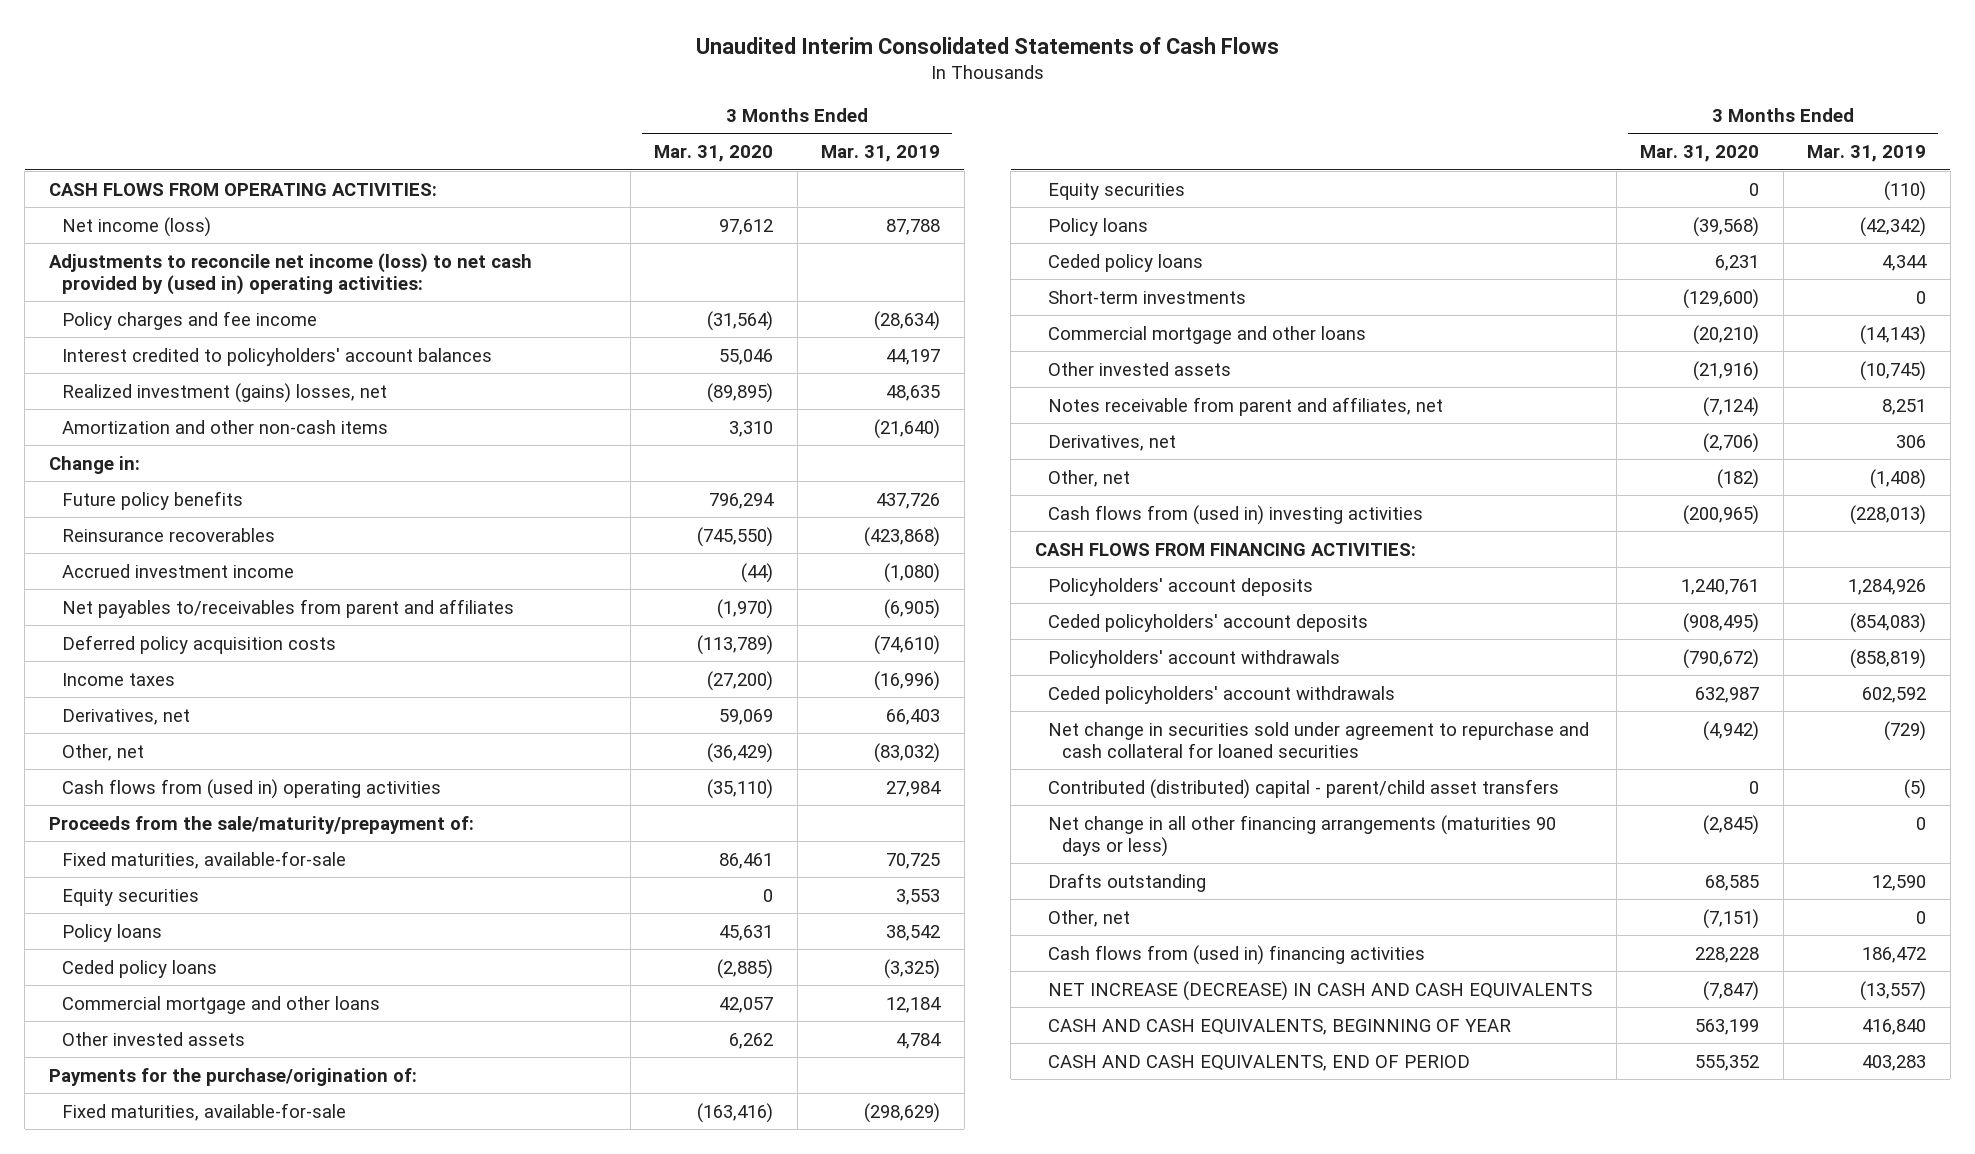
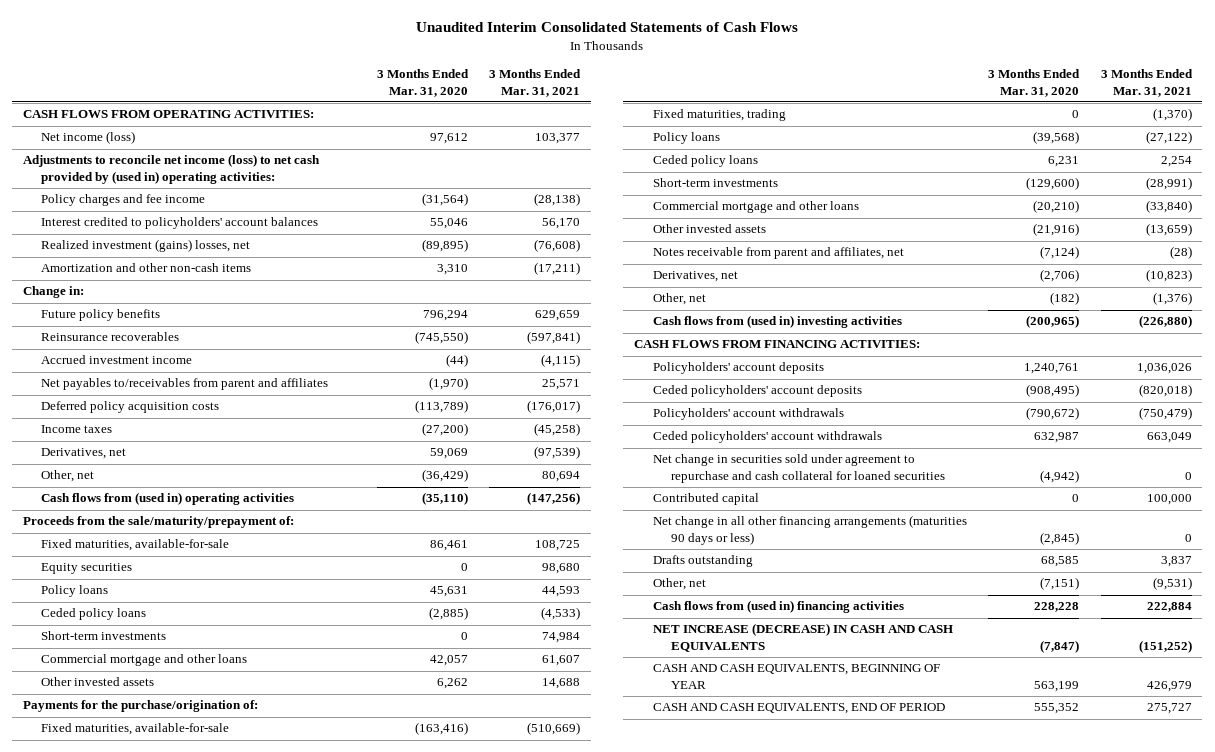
- | 3 Months Ended Mar. 31, 2020 | 3 Months Ended Mar. 31, 2019
+ | 3 Months Ended Mar. 31, 2020 | 3 Months Ended Mar. 31, 2021
+ Short-term investments | 0 | 74,984
- Equity securities | 0 | (110)
+ Fixed maturities, trading | 0 | (1,370)
- Contributed (distributed) capital - parent/child asset transfers | 0 | (5)
+ Contributed capital | 0 | 100,000

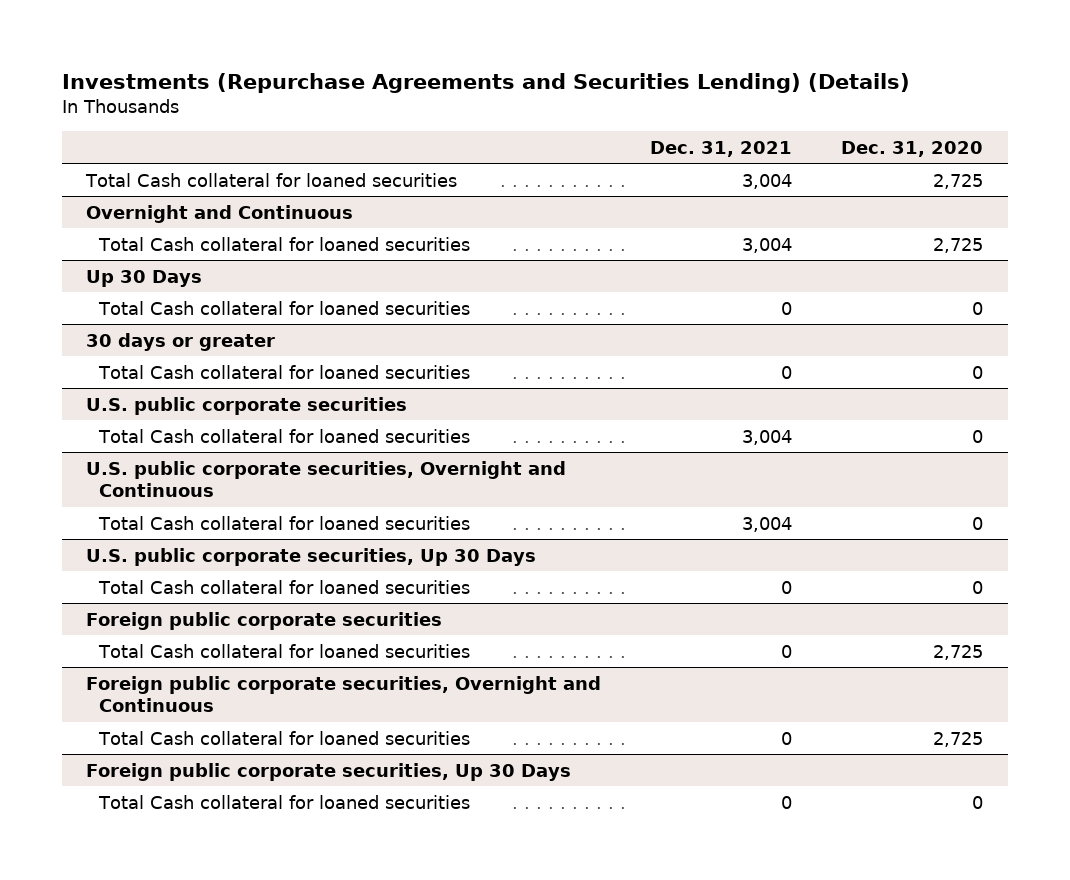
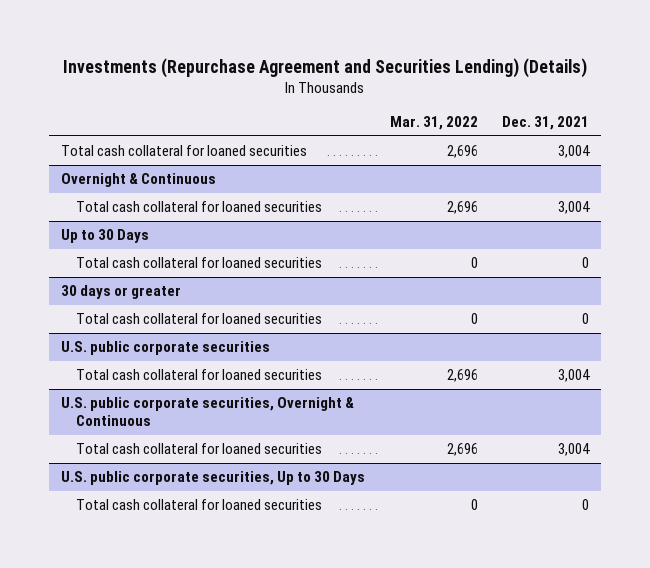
- Investments (Repurchase Agreements and Securities Lending) (Details)
+ Investments (Repurchase Agreement and Securities Lending) (Details)
- | Dec. 31, 2021 | Dec. 31, 2020
+ | Mar. 31, 2022 | Dec. 31, 2021
- Total Cash collateral for loaned securities | 3,004 | 2,725
- Overnight and Continuous
- Total Cash collateral for loaned securities | 3,004 | 2,725
- Up 30 Days
- Total Cash collateral for loaned securities | 0 | 0
+ Total cash collateral for loaned securities | 2,696 | 3,004
+ Overnight & Continuous
+ Total cash collateral for loaned securities | 2,696 | 3,004
+ Up to 30 Days
+ Total cash collateral for loaned securities | 0 | 0
@ 30 days or greater
- Total Cash collateral for loaned securities | 0 | 0
+ Total cash collateral for loaned securities | 0 | 0
@ U.S. public corporate securities
- Total Cash collateral for loaned securities | 3,004 | 0
- U.S. public corporate securities, Overnight and Continuous
- Total Cash collateral for loaned securities | 3,004 | 0
- U.S. public corporate securities, Up 30 Days
- Total Cash collateral for loaned securities | 0 | 0
- Foreign public corporate securities
- Total Cash collateral for loaned securities | 0 | 2,725
- Foreign public corporate securities, Overnight and Continuous
- Total Cash collateral for loaned securities | 0 | 2,725
- Foreign public corporate securities, Up 30 Days
- Total Cash collateral for loaned securities | 0 | 0
@ U.S. public corporate securities
+ Total cash collateral for loaned securities | 2,696 | 3,004
+ U.S. public corporate securities, Overnight & Continuous
+ Total cash collateral for loaned securities | 2,696 | 3,004
+ U.S. public corporate securities, Up to 30 Days
+ Total cash collateral for loaned securities | 0 | 0

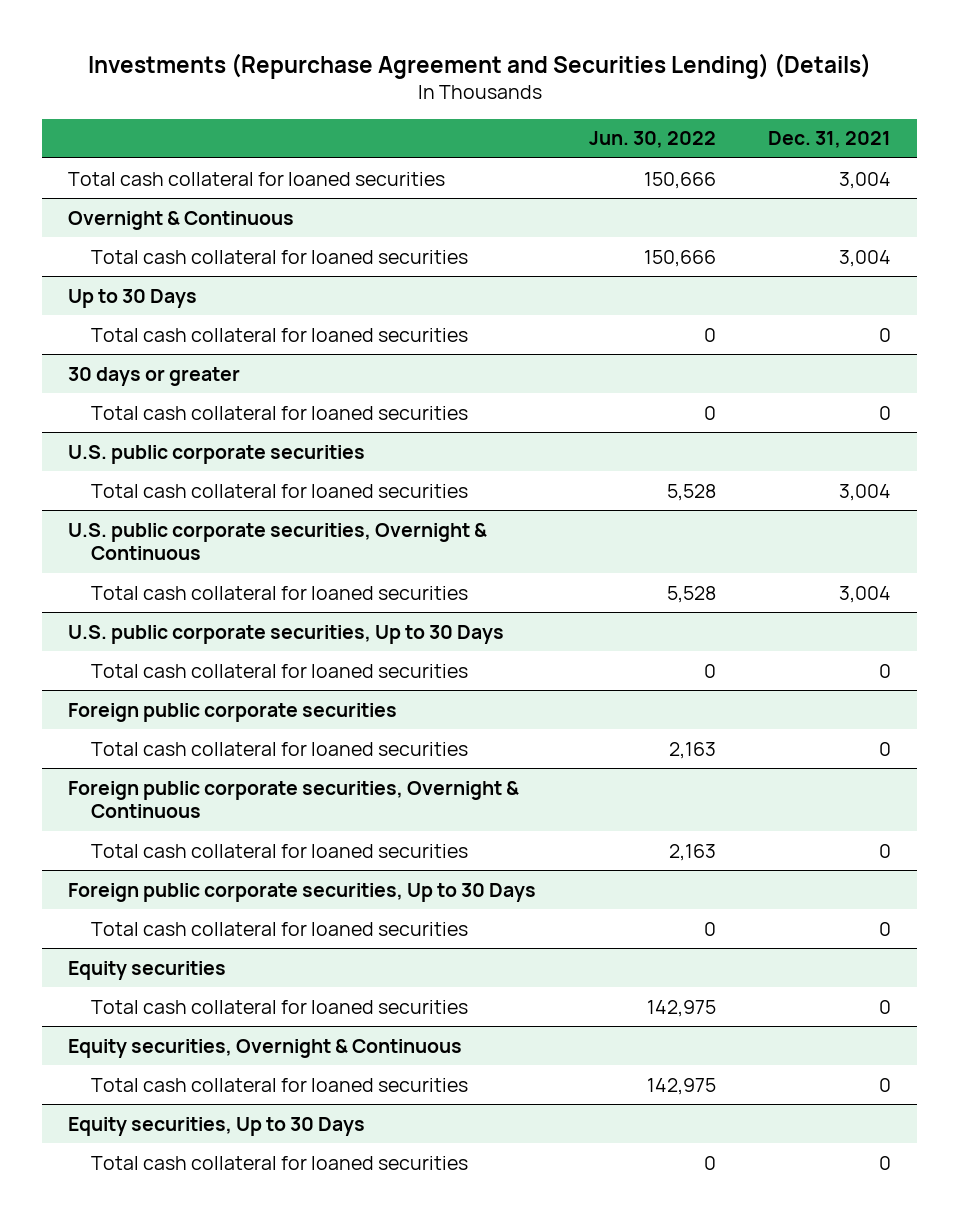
- | Mar. 31, 2022 | Dec. 31, 2021
+ | Jun. 30, 2022 | Dec. 31, 2021
+ Foreign public corporate securities
+ Total cash collateral for loaned securities | 2,163 | 0
+ Foreign public corporate securities, Overnight & Continuous
+ Total cash collateral for loaned securities | 2,163 | 0
+ Foreign public corporate securities, Up to 30 Days
+ Total cash collateral for loaned securities | 0 | 0
+ Equity securities
+ Total cash collateral for loaned securities | 142,975 | 0
+ Equity securities, Overnight & Continuous
+ Total cash collateral for loaned securities | 142,975 | 0
+ Equity securities, Up to 30 Days
+ Total cash collateral for loaned securities | 0 | 0

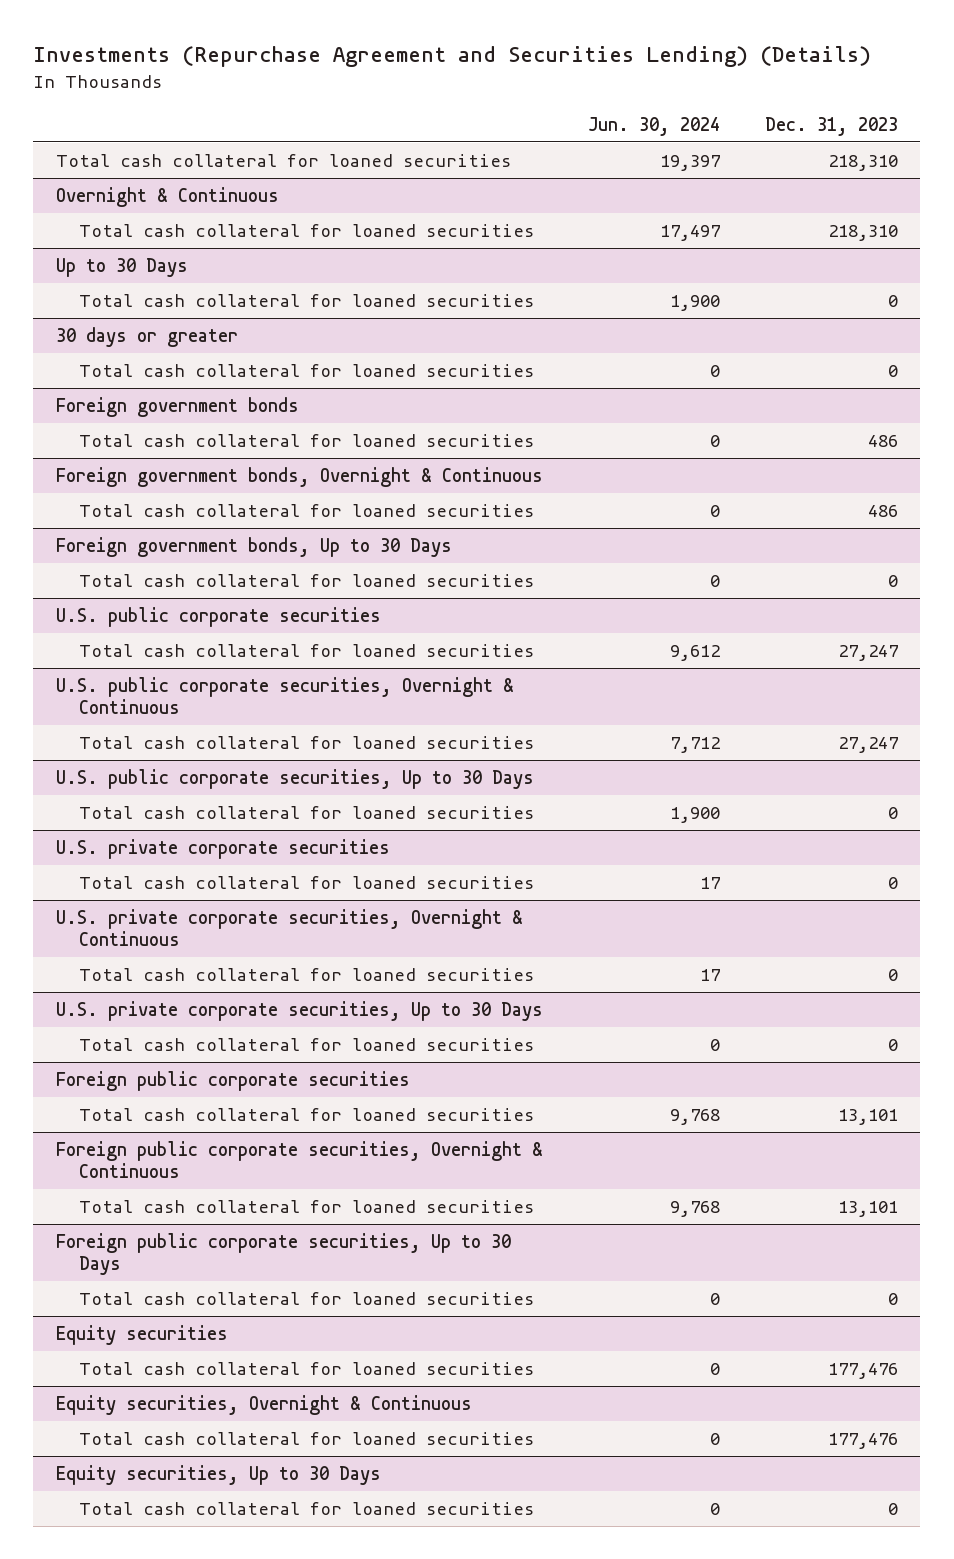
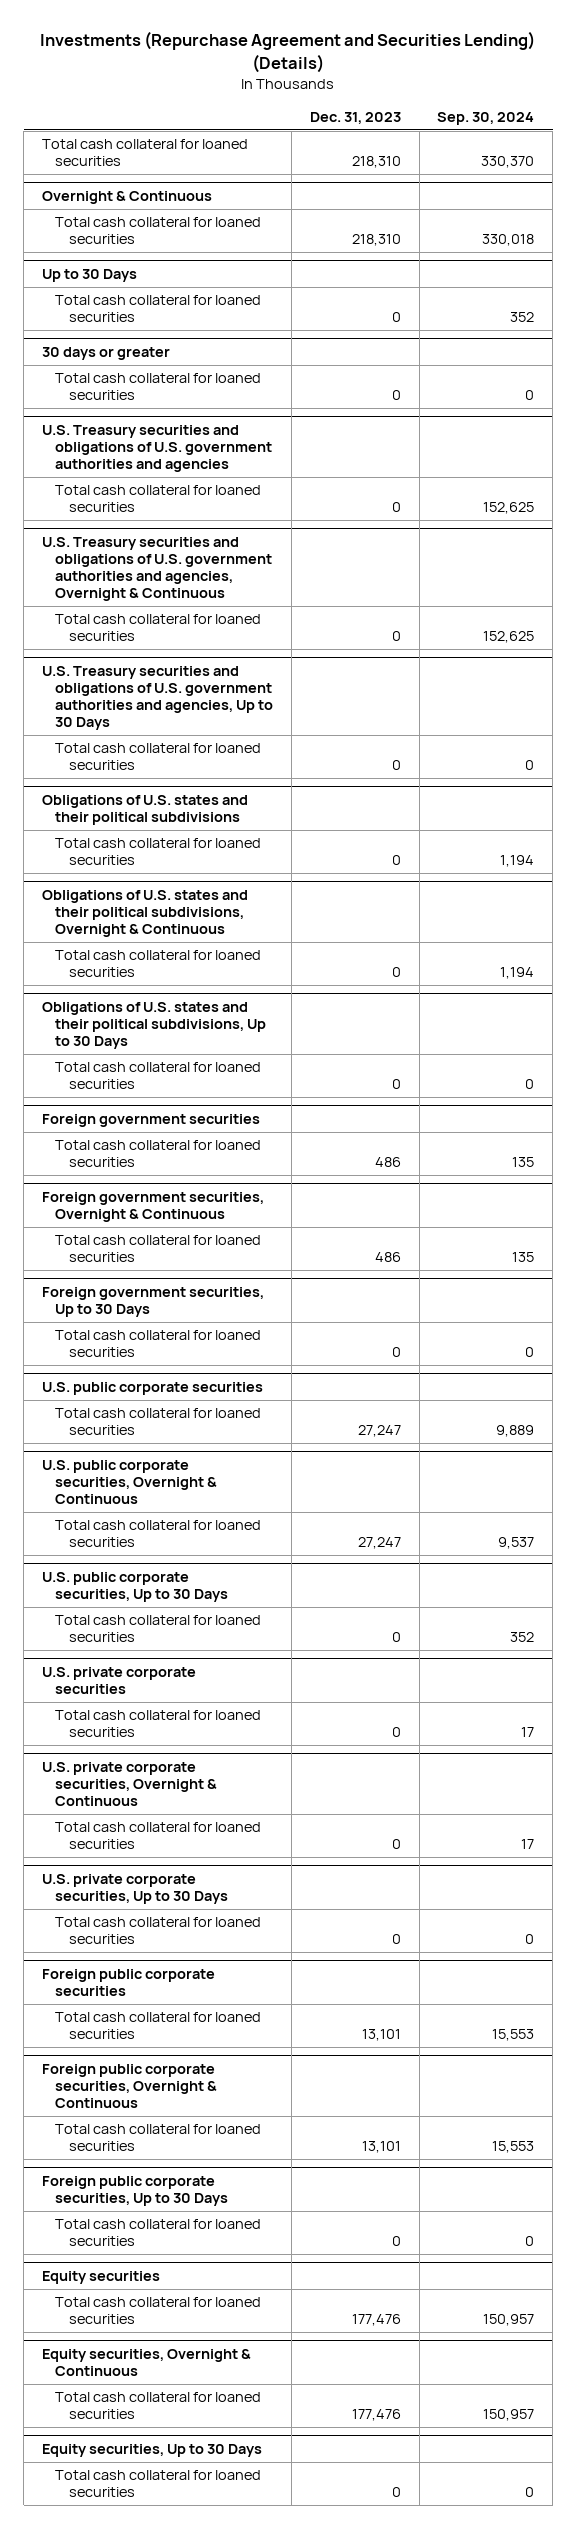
- | Jun. 30, 2024 | Dec. 31, 2023
+ | Dec. 31, 2023 | Sep. 30, 2024
- Foreign government bonds
+ U.S. Treasury securities and obligations of U.S. government authorities and agencies
+ Total cash collateral for loaned securities | 0 | 152,625
+ U.S. Treasury securities and obligations of U.S. government authorities and agencies, Overnight & Continuous
+ Total cash collateral for loaned securities | 0 | 152,625
+ U.S. Treasury securities and obligations of U.S. government authorities and agencies, Up to 30 Days
+ Total cash collateral for loaned securities | 0 | 0
+ Obligations of U.S. states and their political subdivisions
+ Total cash collateral for loaned securities | 0 | 1,194
+ Obligations of U.S. states and their political subdivisions, Overnight & Continuous
+ Total cash collateral for loaned securities | 0 | 1,194
+ Obligations of U.S. states and their political subdivisions, Up to 30 Days
+ Total cash collateral for loaned securities | 0 | 0
+ Foreign government securities
- Foreign government bonds, Overnight & Continuous
+ Foreign government securities, Overnight & Continuous
- Foreign government bonds, Up to 30 Days
+ Foreign government securities, Up to 30 Days

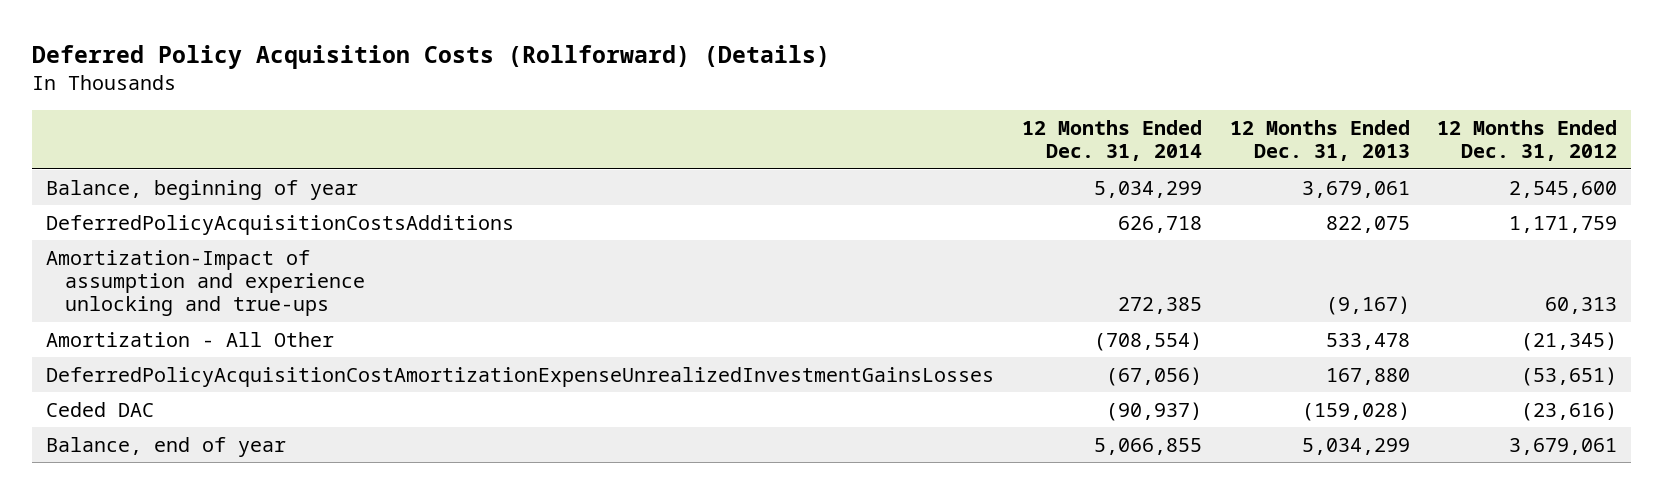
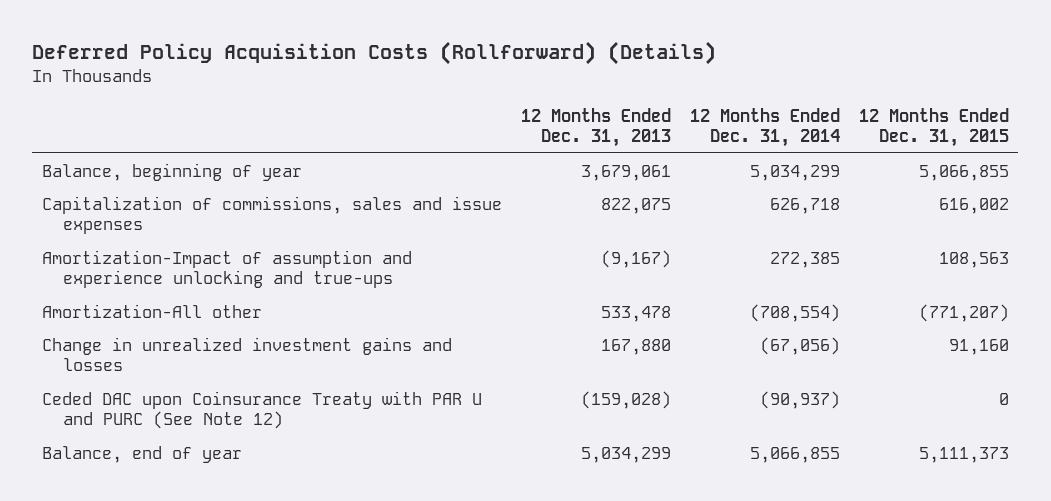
- | 12 Months Ended Dec. 31, 2014 | 12 Months Ended Dec. 31, 2013 | 12 Months Ended Dec. 31, 2012
+ | 12 Months Ended Dec. 31, 2013 | 12 Months Ended Dec. 31, 2014 | 12 Months Ended Dec. 31, 2015
- DeferredPolicyAcquisitionCostsAdditions | 626,718 | 822,075 | 1,171,759
+ Capitalization of commissions, sales and issue expenses | 822,075 | 626,718 | 616,002
- Amortization - All Other | (708,554) | 533,478 | (21,345)
- DeferredPolicyAcquisitionCostAmortizationExpenseUnrealizedInvestmentGainsLosses | (67,056) | 167,880 | (53,651)
- Ceded DAC | (90,937) | (159,028) | (23,616)
+ Amortization-All other | 533,478 | (708,554) | (771,207)
+ Change in unrealized investment gains and losses | 167,880 | (67,056) | 91,160
+ Ceded DAC upon Coinsurance Treaty with PAR U and PURC (See Note 12) | (159,028) | (90,937) | 0

